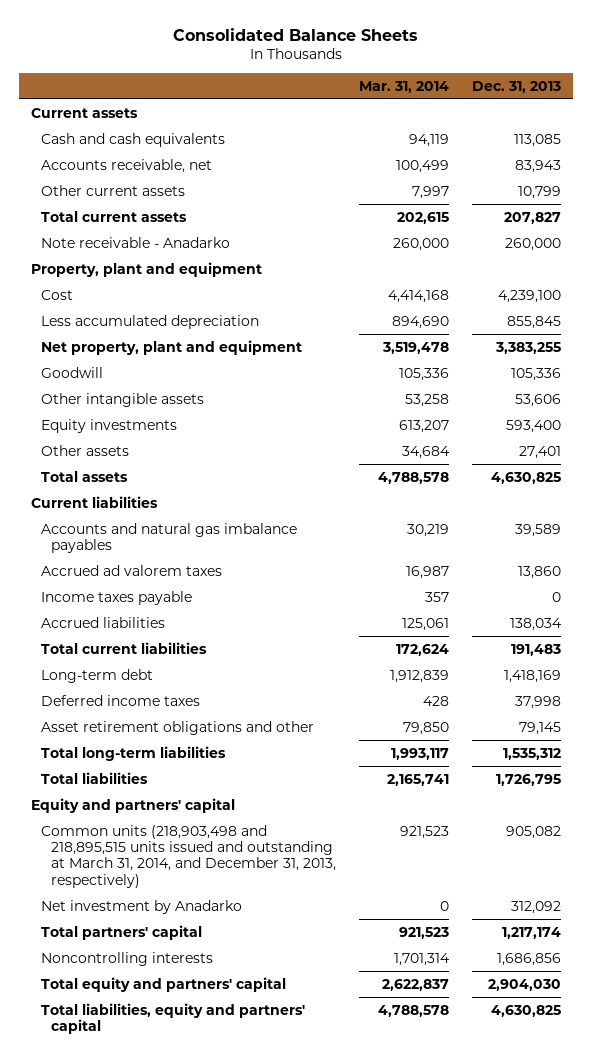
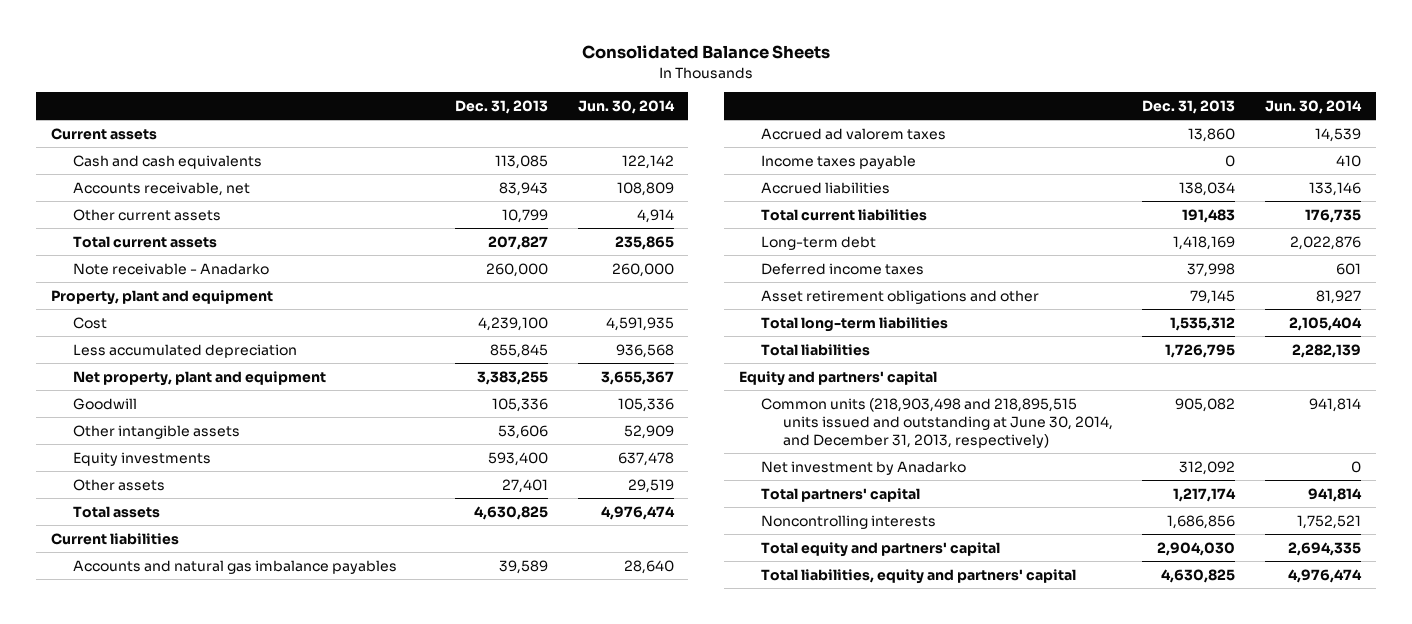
- | Mar. 31, 2014 | Dec. 31, 2013
+ | Dec. 31, 2013 | Jun. 30, 2014
- Common units (218,903,498 and 218,895,515 units issued and outstanding at March 31, 2014, and December 31, 2013, respectively) | 921,523 | 905,082
+ Common units (218,903,498 and 218,895,515 units issued and outstanding at June 30, 2014, and December 31, 2013, respectively) | 905,082 | 941,814

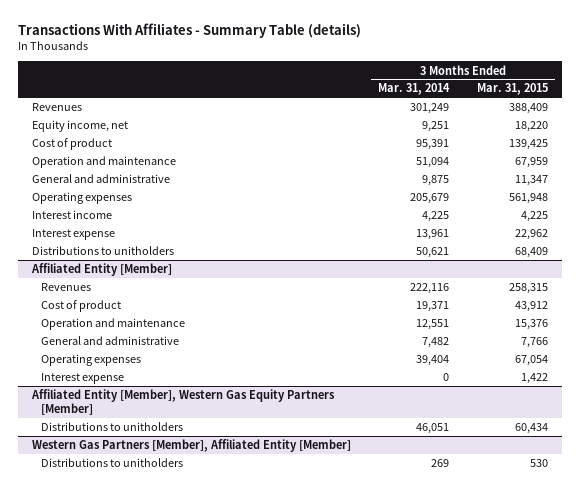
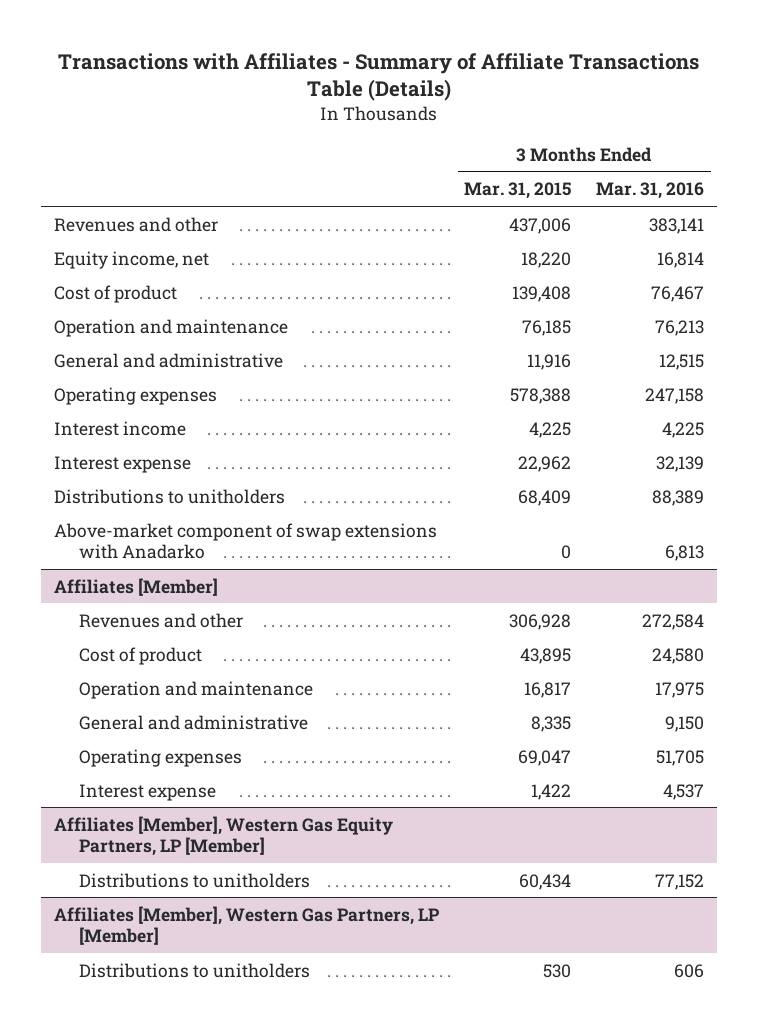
- Transactions With Affiliates - Summary Table (details)
+ Transactions with Affiliates - Summary of Affiliate Transactions Table (Details)
- | 3 Months Ended Mar. 31, 2014 | 3 Months Ended Mar. 31, 2015
+ | 3 Months Ended Mar. 31, 2015 | 3 Months Ended Mar. 31, 2016
- Revenues | 301,249 | 388,409
+ Revenues and other | 437,006 | 383,141
- Cost of product | 95,391 | 139,425
- Operation and maintenance | 51,094 | 67,959
- General and administrative | 9,875 | 11,347
- Operating expenses | 205,679 | 561,948
+ Cost of product | 139,408 | 76,467
+ Operation and maintenance | 76,185 | 76,213
+ General and administrative | 11,916 | 12,515
+ Operating expenses | 578,388 | 247,158
- Affiliated Entity [Member]
- Revenues | 222,116 | 258,315
- Cost of product | 19,371 | 43,912
- Operation and maintenance | 12,551 | 15,376
- General and administrative | 7,482 | 7,766
- Operating expenses | 39,404 | 67,054
+ Above-market component of swap extensions with Anadarko | 0 | 6,813
+ Affiliates [Member]
+ Revenues and other | 306,928 | 272,584
+ Cost of product | 43,895 | 24,580
+ Operation and maintenance | 16,817 | 17,975
+ General and administrative | 8,335 | 9,150
+ Operating expenses | 69,047 | 51,705
- Affiliated Entity [Member], Western Gas Equity Partners [Member]
+ Affiliates [Member], Western Gas Equity Partners, LP [Member]
- Western Gas Partners [Member], Affiliated Entity [Member]
+ Affiliates [Member], Western Gas Partners, LP [Member]

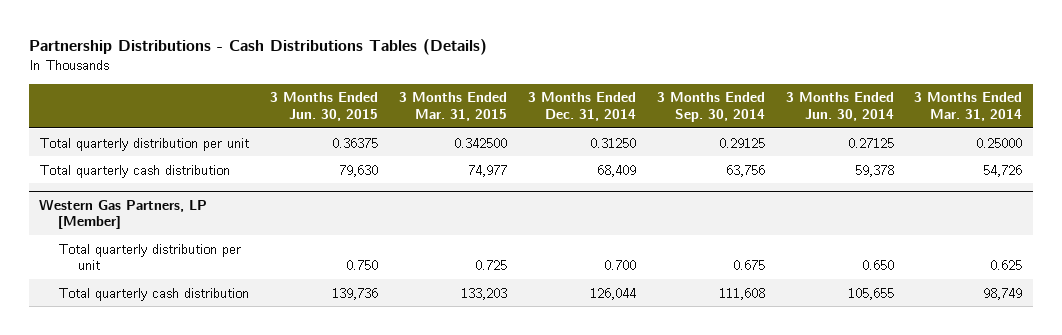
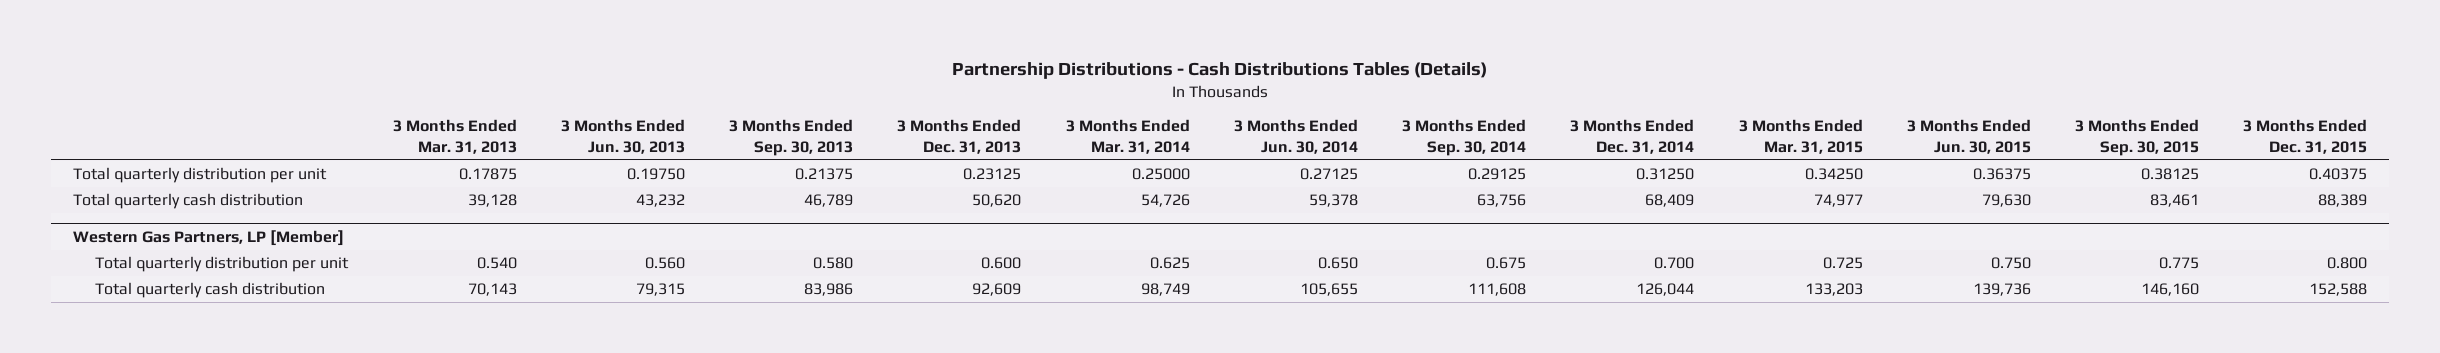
- | 3 Months Ended Jun. 30, 2015 | 3 Months Ended Mar. 31, 2015 | 3 Months Ended Dec. 31, 2014 | 3 Months Ended Sep. 30, 2014 | 3 Months Ended Jun. 30, 2014 | 3 Months Ended Mar. 31, 2014
+ | 3 Months Ended Mar. 31, 2013 | 3 Months Ended Jun. 30, 2013 | 3 Months Ended Sep. 30, 2013 | 3 Months Ended Dec. 31, 2013 | 3 Months Ended Mar. 31, 2014 | 3 Months Ended Jun. 30, 2014 | 3 Months Ended Sep. 30, 2014 | 3 Months Ended Dec. 31, 2014 | 3 Months Ended Mar. 31, 2015 | 3 Months Ended Jun. 30, 2015 | 3 Months Ended Sep. 30, 2015 | 3 Months Ended Dec. 31, 2015
- Total quarterly distribution per unit | 0.36375 | 0.342500 | 0.31250 | 0.29125 | 0.27125 | 0.25000
+ Total quarterly distribution per unit | 0.17875 | 0.19750 | 0.21375 | 0.23125 | 0.25000 | 0.27125 | 0.29125 | 0.31250 | 0.34250 | 0.36375 | 0.38125 | 0.40375

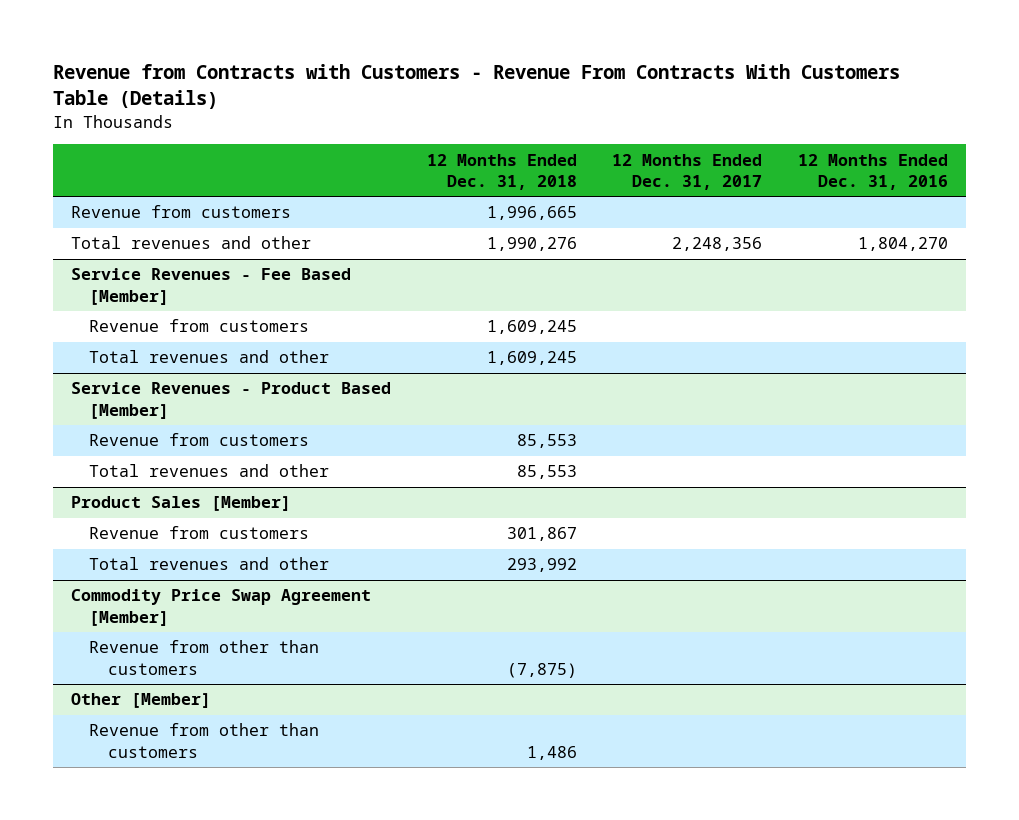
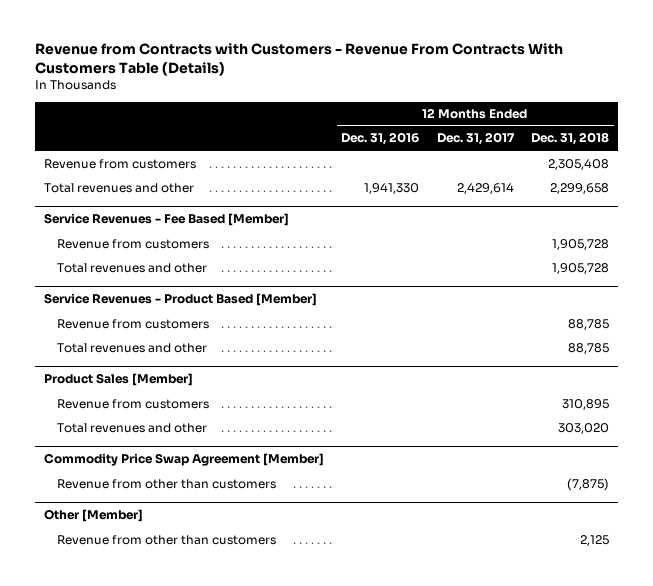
- | 12 Months Ended Dec. 31, 2018 | 12 Months Ended Dec. 31, 2017 | 12 Months Ended Dec. 31, 2016
+ | 12 Months Ended Dec. 31, 2016 | 12 Months Ended Dec. 31, 2017 | 12 Months Ended Dec. 31, 2018
- Revenue from customers | 1,996,665 | |
- Total revenues and other | 1,990,276 | 2,248,356 | 1,804,270
+ Revenue from customers | | | 2,305,408
+ Total revenues and other | 1,941,330 | 2,429,614 | 2,299,658
@ Service Revenues - Fee Based [Member]
- Revenue from customers | 1,609,245 | |
- Total revenues and other | 1,609,245 | |
+ Revenue from customers | | | 1,905,728
+ Total revenues and other | | | 1,905,728
@ Service Revenues - Product Based [Member]
- Revenue from customers | 85,553 | |
- Total revenues and other | 85,553 | |
+ Revenue from customers | | | 88,785
+ Total revenues and other | | | 88,785
@ Product Sales [Member]
- Revenue from customers | 301,867 | |
- Total revenues and other | 293,992 | |
+ Revenue from customers | | | 310,895
+ Total revenues and other | | | 303,020
@ Other [Member]
- Revenue from other than customers | 1,486 | |
+ Revenue from other than customers | | | 2,125

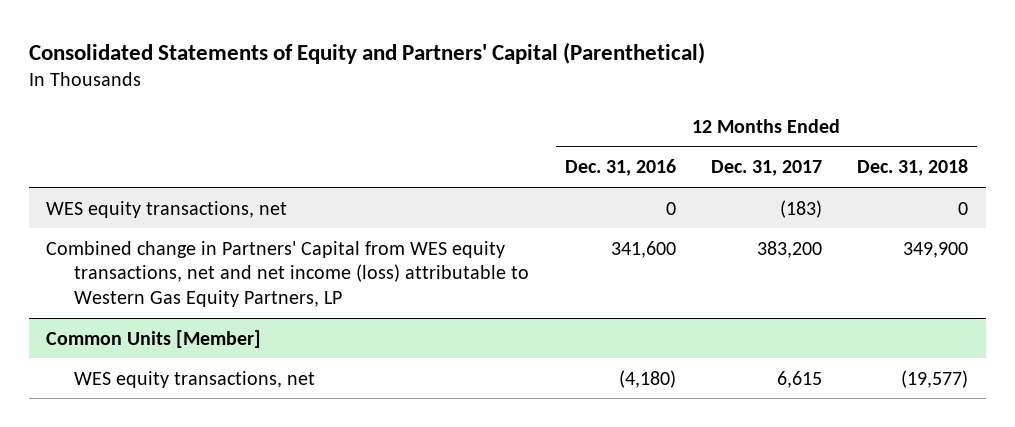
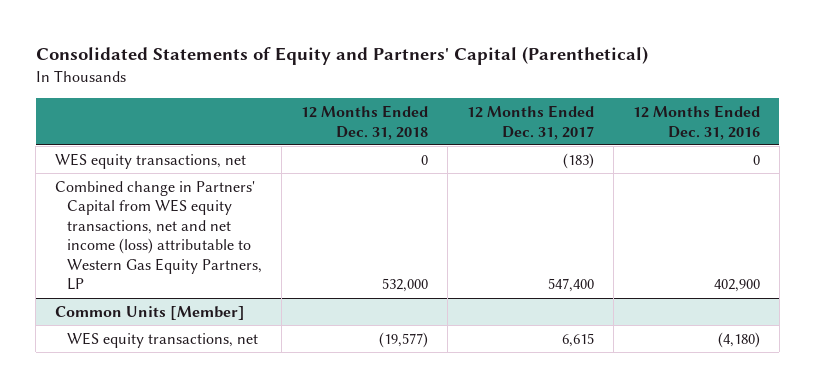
- | 12 Months Ended Dec. 31, 2016 | 12 Months Ended Dec. 31, 2017 | 12 Months Ended Dec. 31, 2018
+ | 12 Months Ended Dec. 31, 2018 | 12 Months Ended Dec. 31, 2017 | 12 Months Ended Dec. 31, 2016
- Combined change in Partners' Capital from WES equity transactions, net and net income (loss) attributable to Western Gas Equity Partners, LP | 341,600 | 383,200 | 349,900
+ Combined change in Partners' Capital from WES equity transactions, net and net income (loss) attributable to Western Gas Equity Partners, LP | 532,000 | 547,400 | 402,900

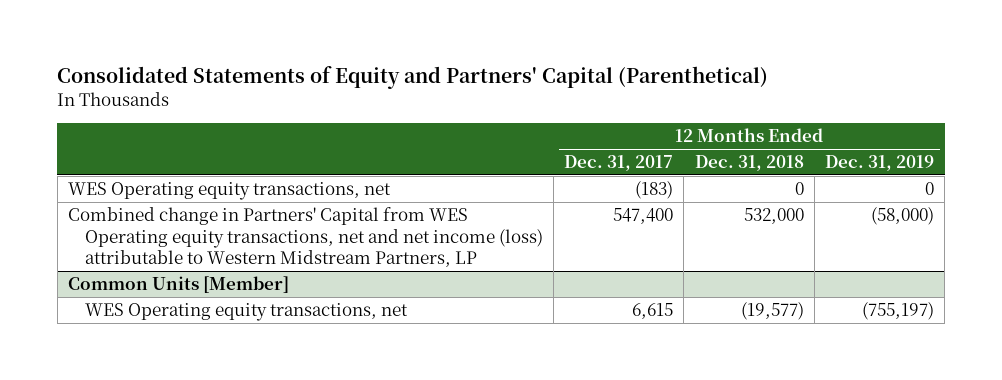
- | 12 Months Ended Dec. 31, 2018 | 12 Months Ended Dec. 31, 2017 | 12 Months Ended Dec. 31, 2016
+ | 12 Months Ended Dec. 31, 2017 | 12 Months Ended Dec. 31, 2018 | 12 Months Ended Dec. 31, 2019
- WES equity transactions, net | 0 | (183) | 0
- Combined change in Partners' Capital from WES equity transactions, net and net income (loss) attributable to Western Gas Equity Partners, LP | 532,000 | 547,400 | 402,900
+ WES Operating equity transactions, net | (183) | 0 | 0
+ Combined change in Partners' Capital from WES Operating equity transactions, net and net income (loss) attributable to Western Midstream Partners, LP | 547,400 | 532,000 | (58,000)
@ Common Units [Member]
- WES equity transactions, net | (19,577) | 6,615 | (4,180)
+ WES Operating equity transactions, net | 6,615 | (19,577) | (755,197)

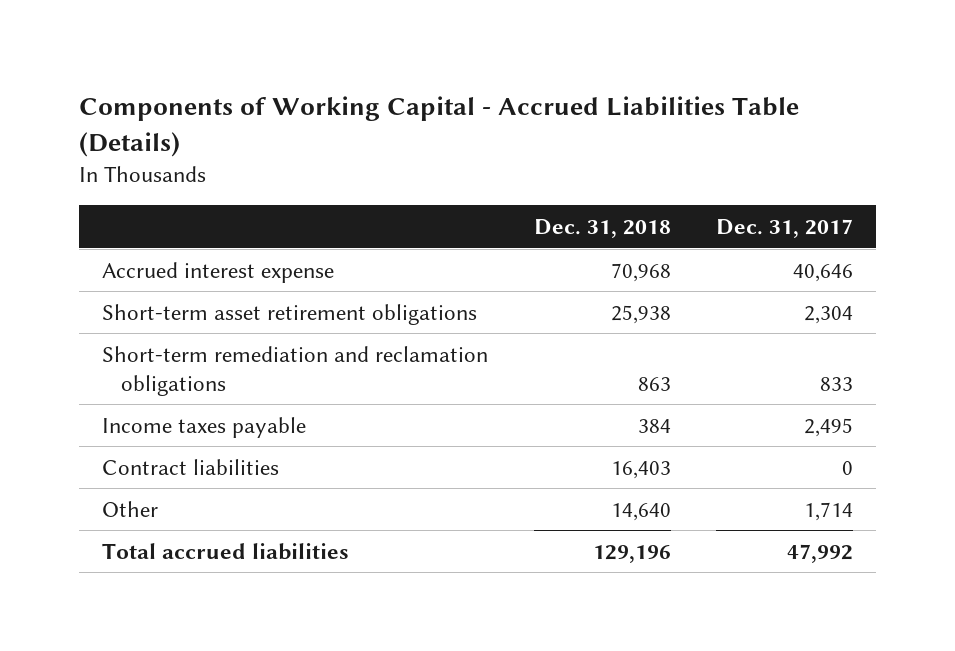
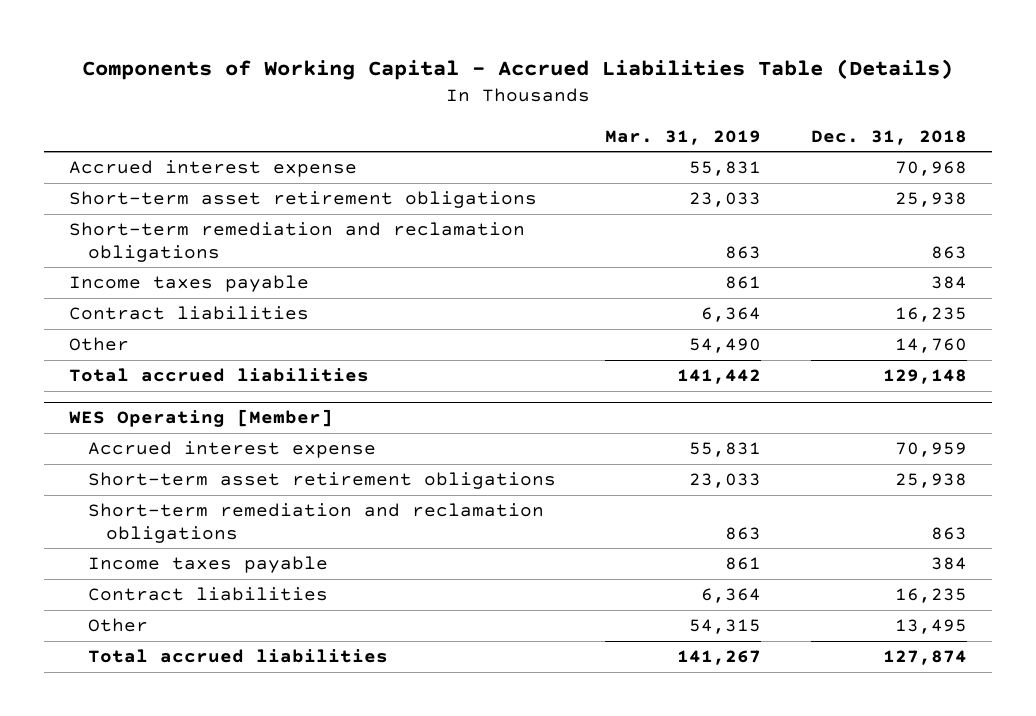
- | Dec. 31, 2018 | Dec. 31, 2017
+ | Mar. 31, 2019 | Dec. 31, 2018
- Contract liabilities | 16,403 | 0
- Other | 14,640 | 1,714
- Total accrued liabilities | 129,196 | 47,992
+ Contract liabilities | 6,364 | 16,235
+ Other | 54,490 | 14,760
+ Total accrued liabilities | 141,442 | 129,148
+ WES Operating [Member]
+ Accrued interest expense | 55,831 | 70,959
+ Short-term asset retirement obligations | 23,033 | 25,938
+ Short-term remediation and reclamation obligations | 863 | 863
+ Income taxes payable | 861 | 384
+ Contract liabilities | 6,364 | 16,235
+ Other | 54,315 | 13,495
+ Total accrued liabilities | 141,267 | 127,874

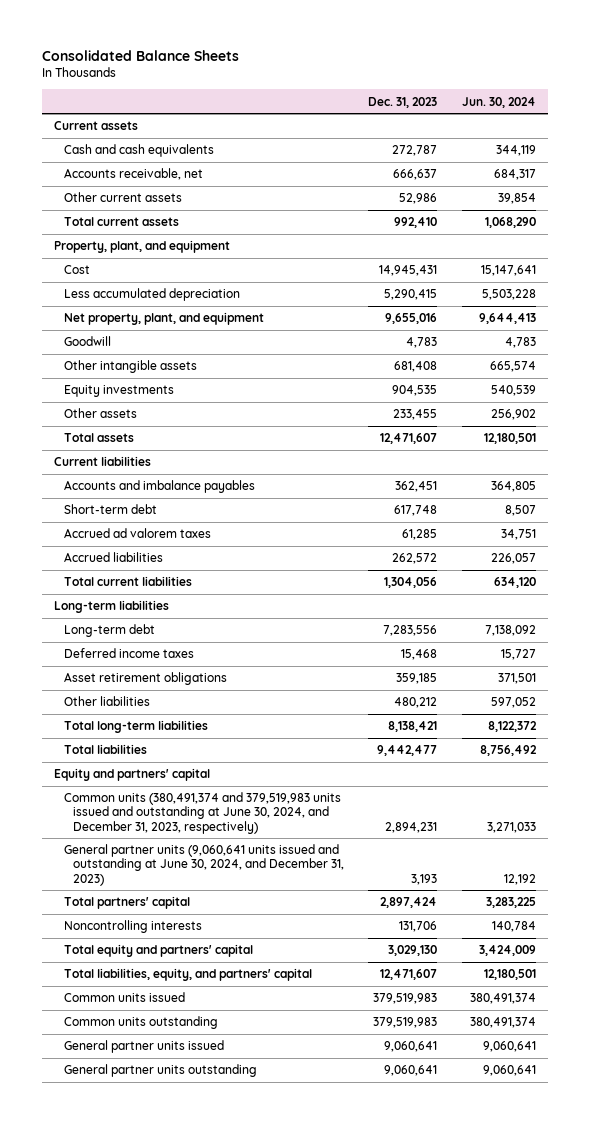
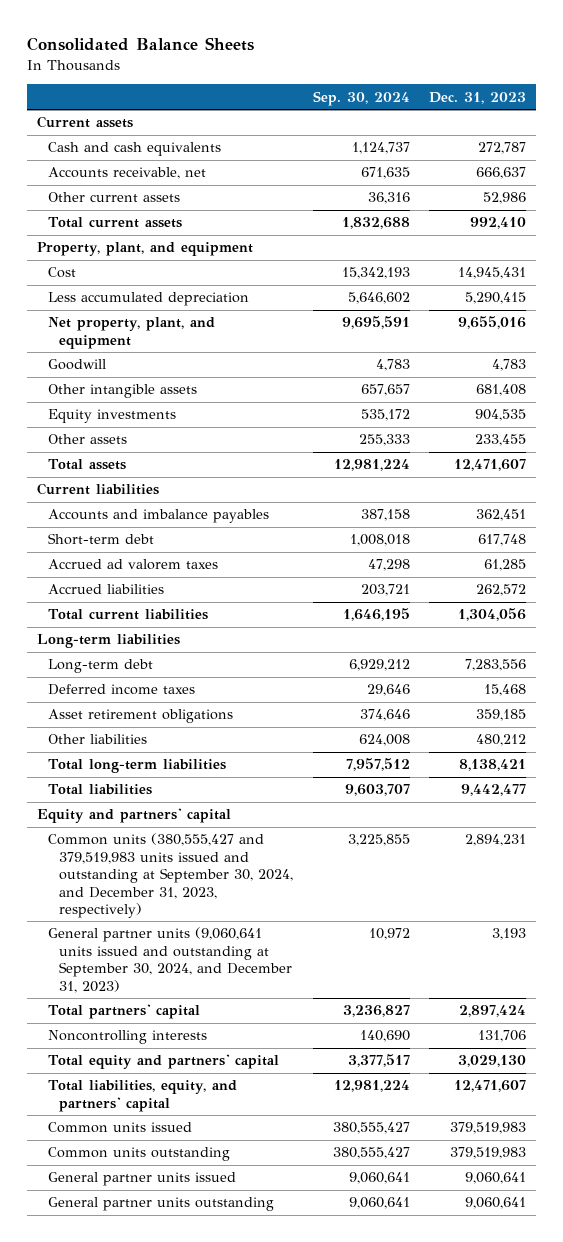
- | Dec. 31, 2023 | Jun. 30, 2024
+ | Sep. 30, 2024 | Dec. 31, 2023
- Common units (380,491,374 and 379,519,983 units issued and outstanding at June 30, 2024, and December 31, 2023, respectively) | 2,894,231 | 3,271,033
- General partner units (9,060,641 units issued and outstanding at June 30, 2024, and December 31, 2023) | 3,193 | 12,192
+ Common units (380,555,427 and 379,519,983 units issued and outstanding at September 30, 2024, and December 31, 2023, respectively) | 3,225,855 | 2,894,231
+ General partner units (9,060,641 units issued and outstanding at September 30, 2024, and December 31, 2023) | 10,972 | 3,193

